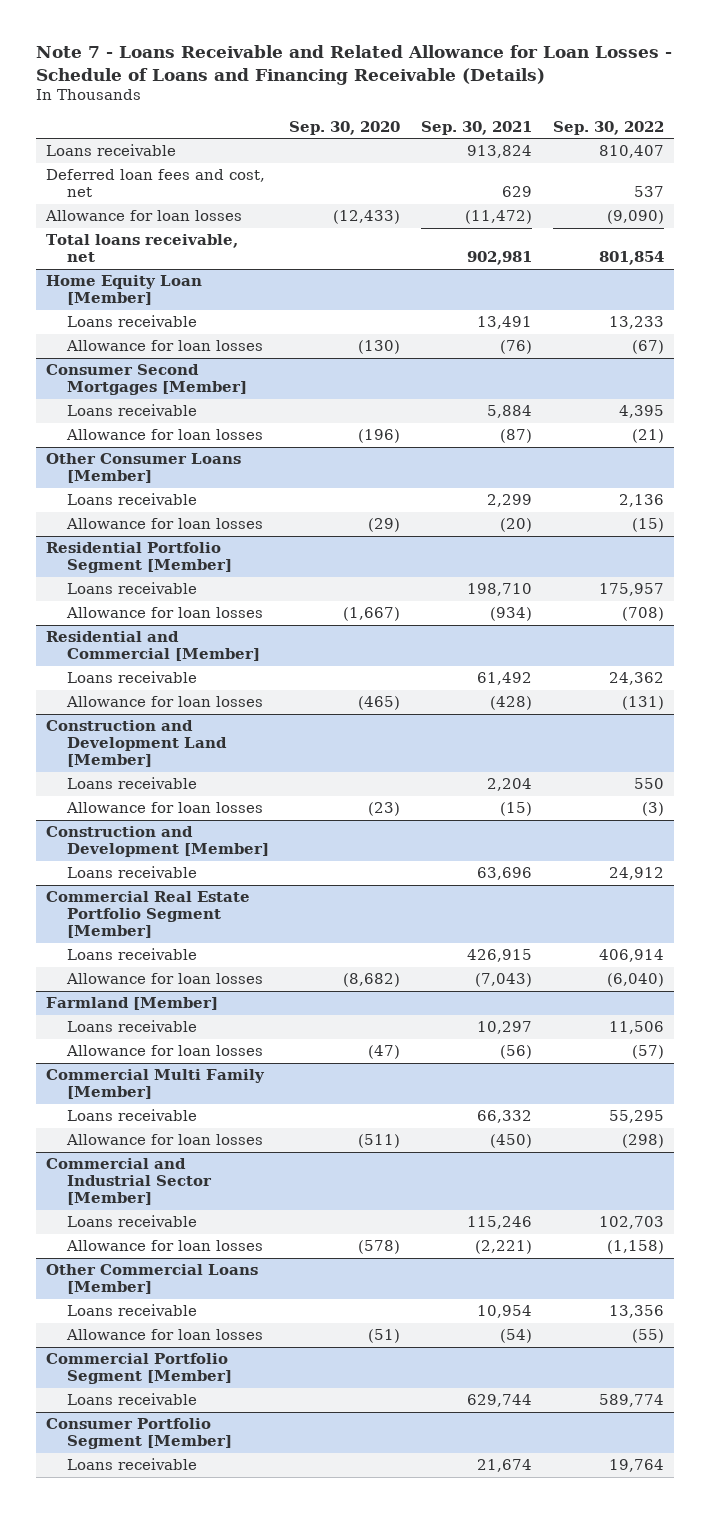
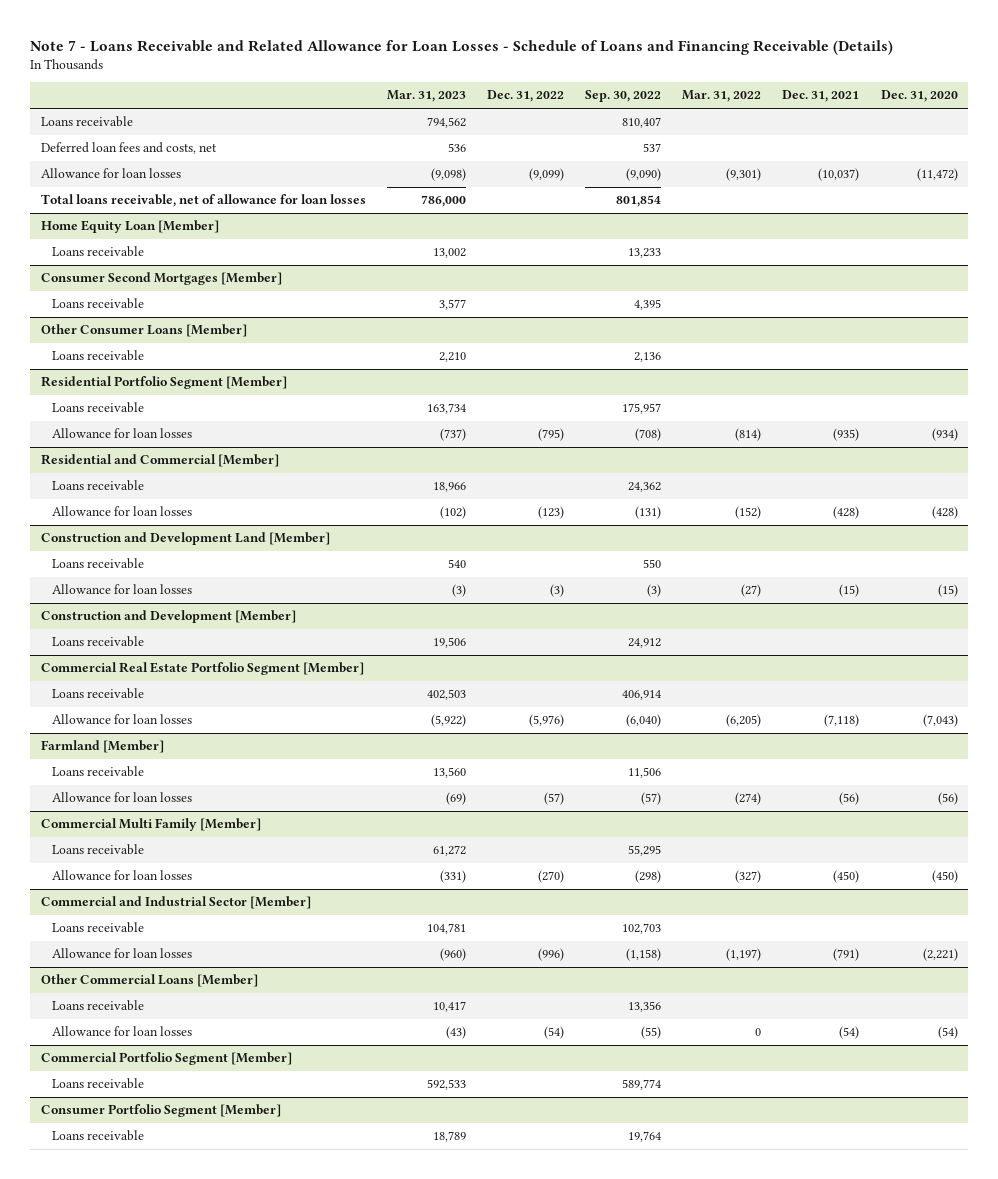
- | Sep. 30, 2020 | Sep. 30, 2021 | Sep. 30, 2022
+ | Mar. 31, 2023 | Dec. 31, 2022 | Sep. 30, 2022 | Mar. 31, 2022 | Dec. 31, 2021 | Dec. 31, 2020
- Deferred loan fees and cost, net | | 629 | 537
+ Deferred loan fees and costs, net | 536 | | 537 | | |
- Total loans receivable, net | | 902,981 | 801,854
+ Total loans receivable, net of allowance for loan losses | 786,000 | | 801,854 | | |
@ Home Equity Loan [Member]
- Allowance for loan losses | (130) | (76) | (67)
@ Consumer Second Mortgages [Member]
- Allowance for loan losses | (196) | (87) | (21)
@ Other Consumer Loans [Member]
- Allowance for loan losses | (29) | (20) | (15)

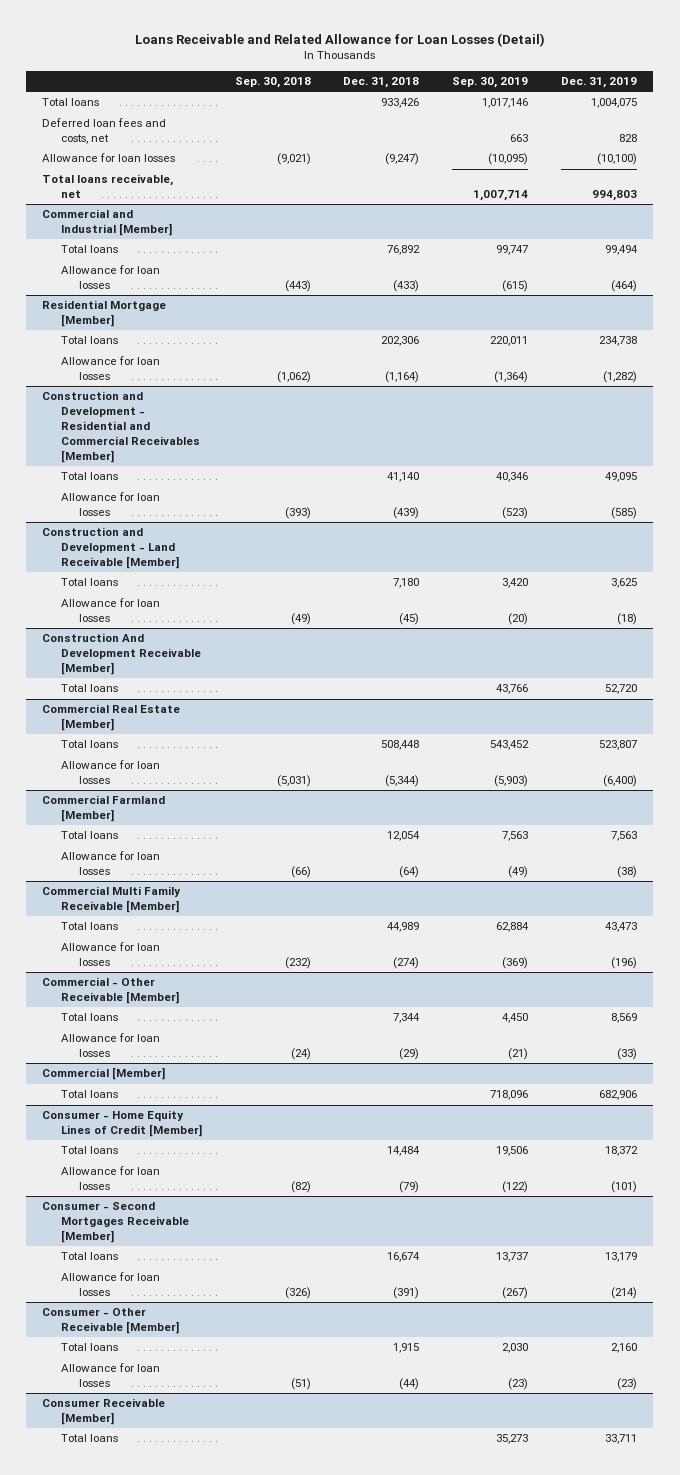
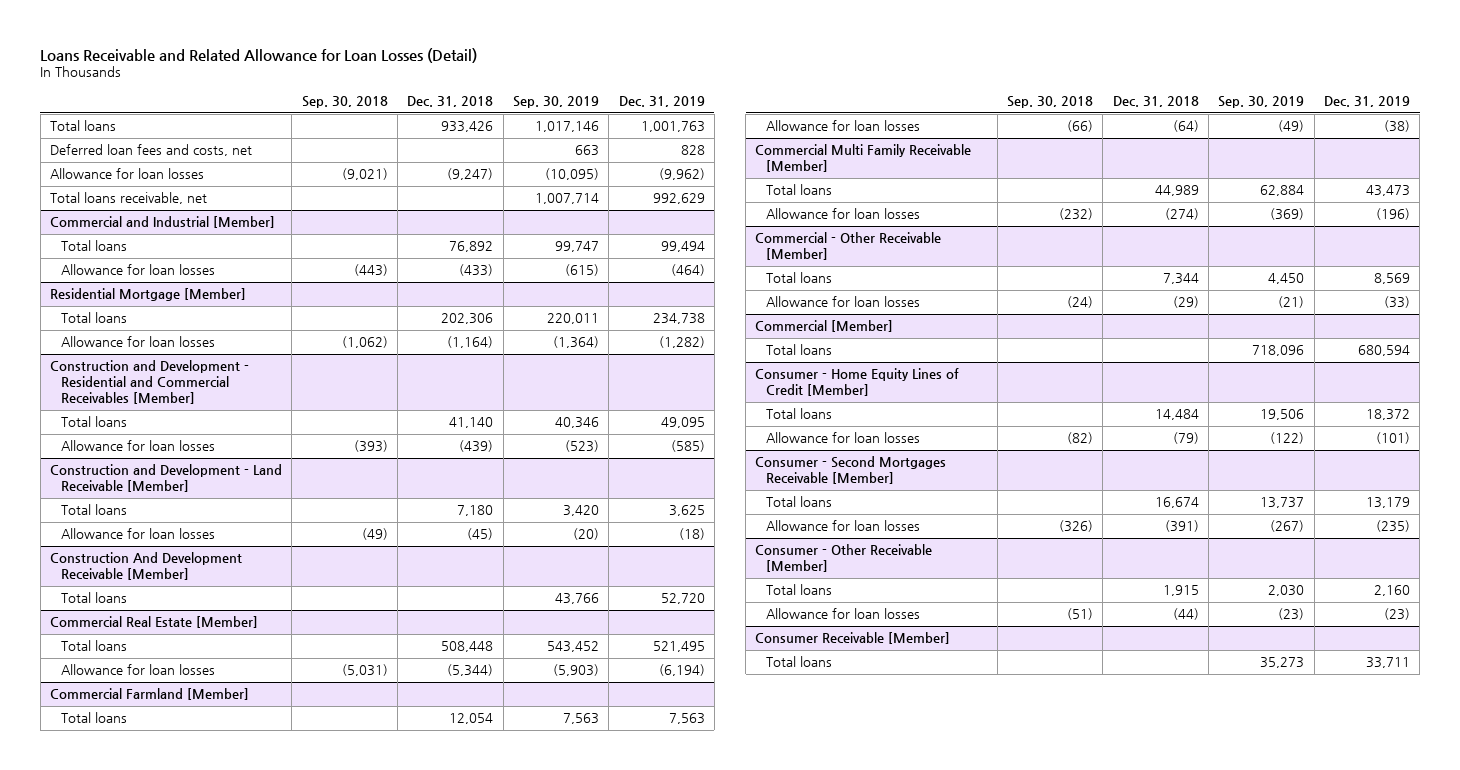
- Total loans | | 933,426 | 1,017,146 | 1,004,075
+ Total loans | | 933,426 | 1,017,146 | 1,001,763
- Allowance for loan losses | (9,021) | (9,247) | (10,095) | (10,100)
- Total loans receivable, net | | | 1,007,714 | 994,803
+ Allowance for loan losses | (9,021) | (9,247) | (10,095) | (9,962)
+ Total loans receivable, net | | | 1,007,714 | 992,629
@ Commercial Real Estate [Member]
- Total loans | | 508,448 | 543,452 | 523,807
- Allowance for loan losses | (5,031) | (5,344) | (5,903) | (6,400)
+ Total loans | | 508,448 | 543,452 | 521,495
+ Allowance for loan losses | (5,031) | (5,344) | (5,903) | (6,194)
@ Commercial [Member]
- Total loans | | | 718,096 | 682,906
+ Total loans | | | 718,096 | 680,594
@ Consumer - Second Mortgages Receivable [Member]
- Allowance for loan losses | (326) | (391) | (267) | (214)
+ Allowance for loan losses | (326) | (391) | (267) | (235)

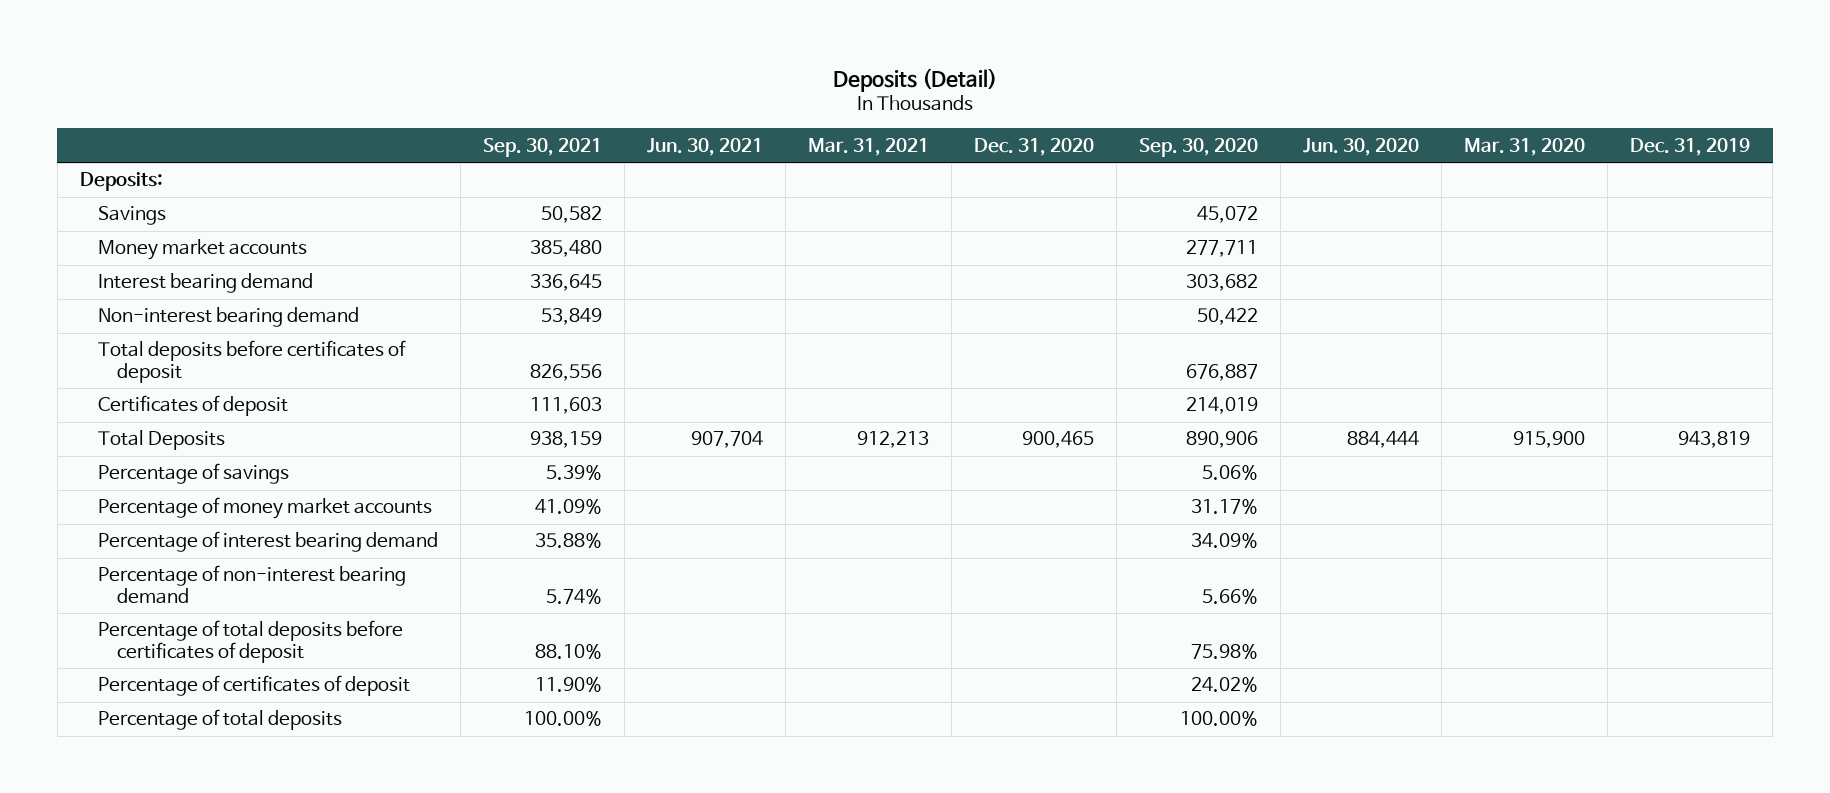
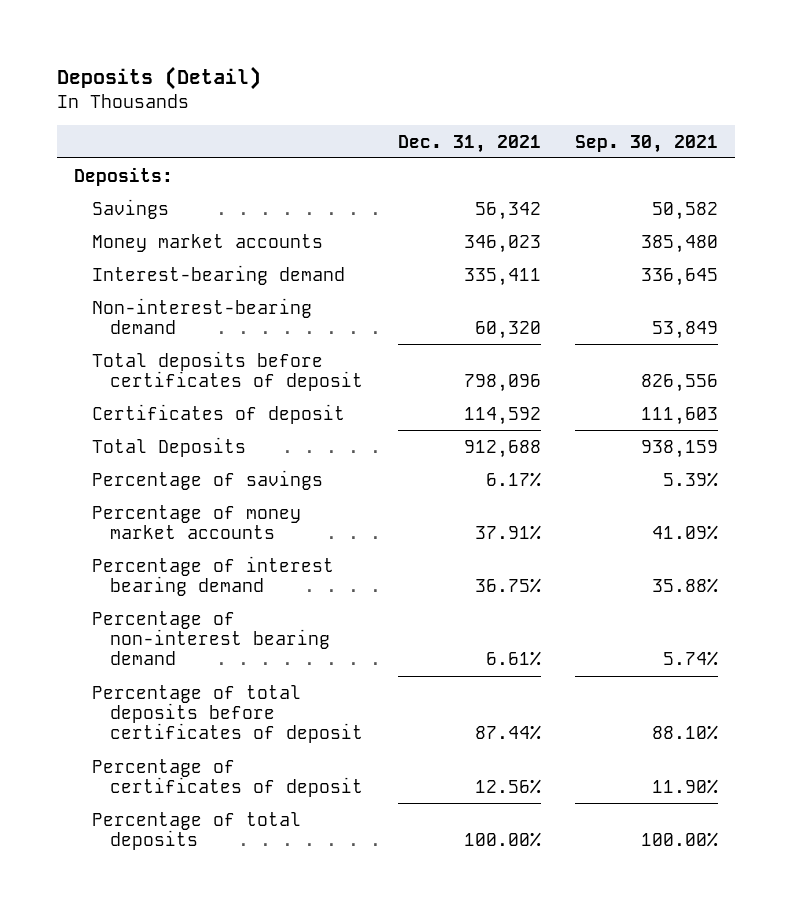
- | Sep. 30, 2021 | Jun. 30, 2021 | Mar. 31, 2021 | Dec. 31, 2020 | Sep. 30, 2020 | Jun. 30, 2020 | Mar. 31, 2020 | Dec. 31, 2019
+ | Dec. 31, 2021 | Sep. 30, 2021
- Interest bearing demand | 336,645 | | | | 303,682 | | |
- Non-interest bearing demand | 53,849 | | | | 50,422 | | |
+ Interest-bearing demand | 335,411 | 336,645
+ Non-interest-bearing demand | 60,320 | 53,849

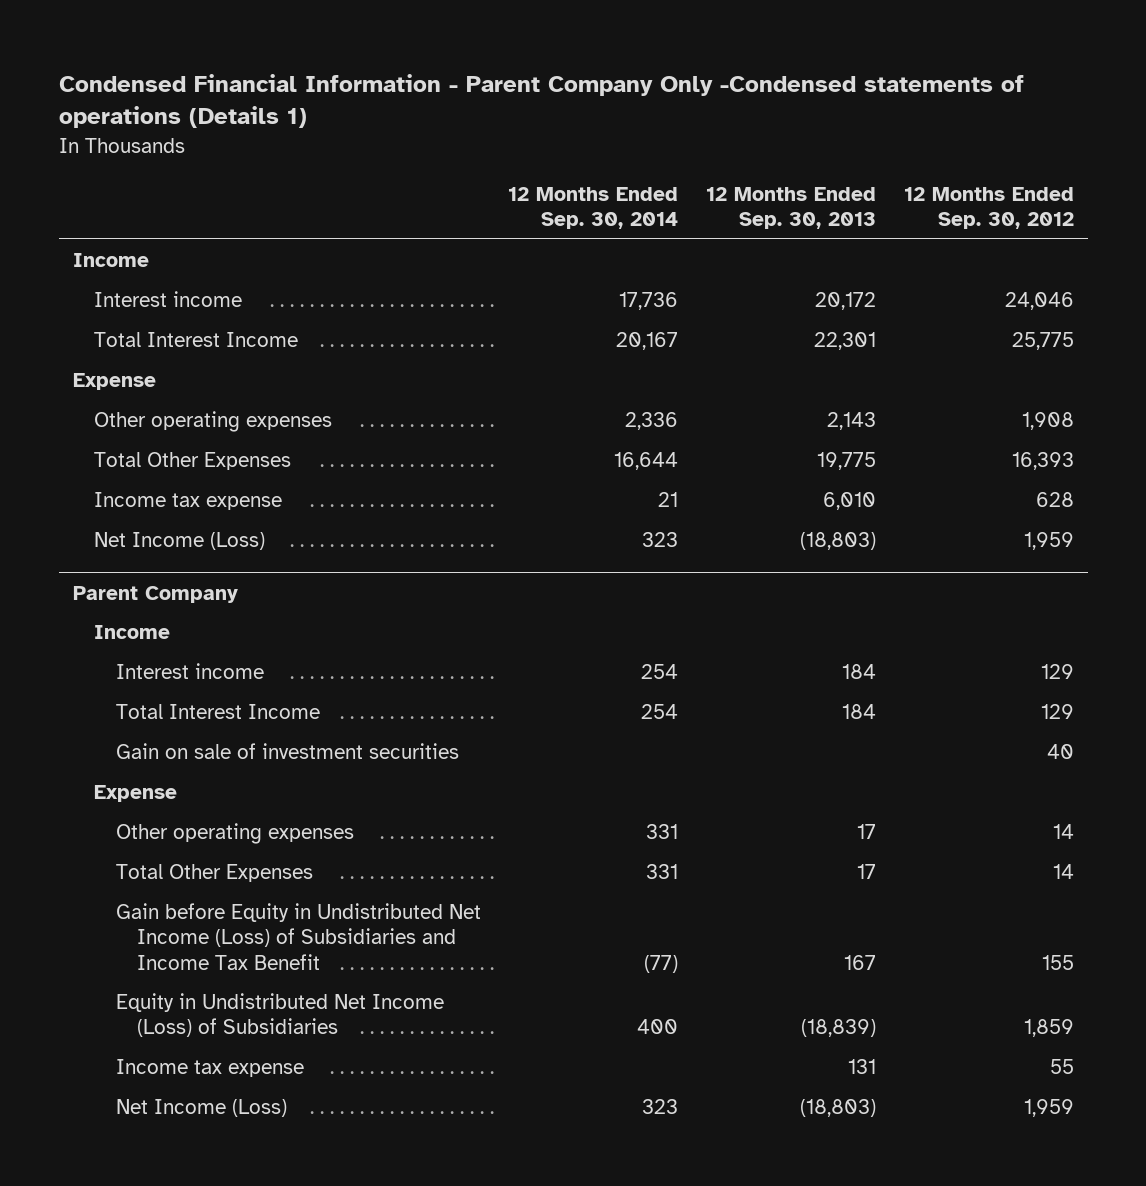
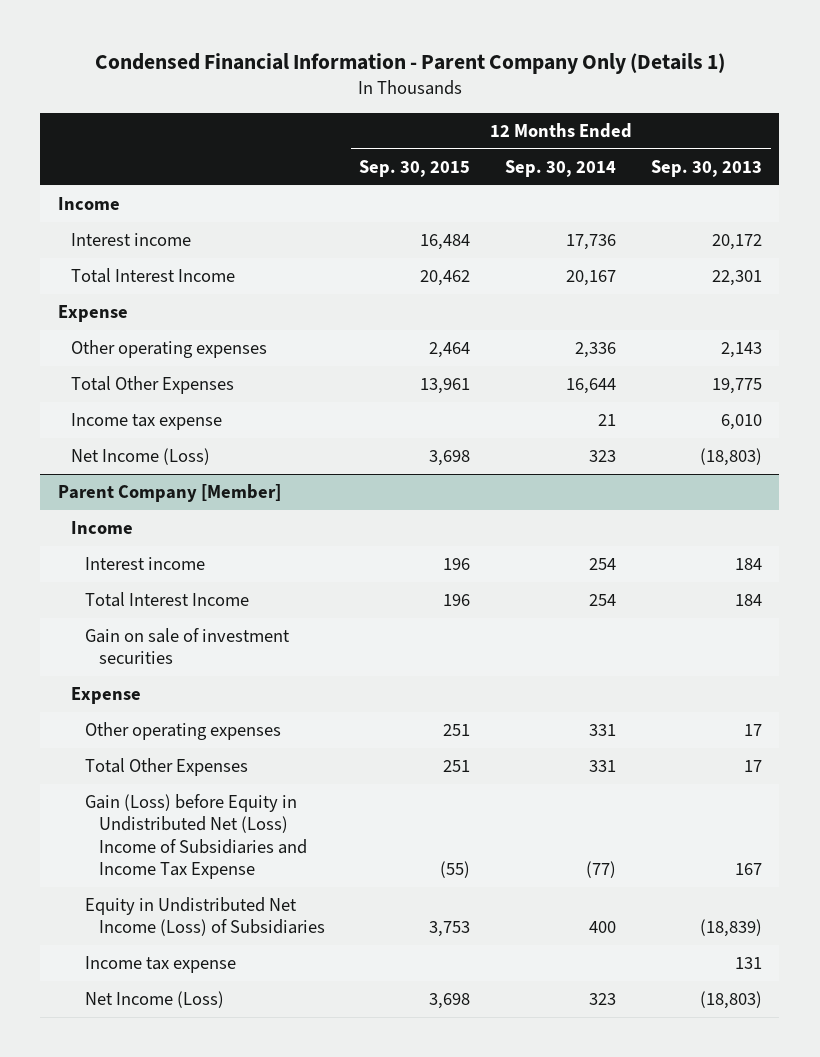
- Condensed Financial Information - Parent Company Only -Condensed statements of operations (Details 1)
+ Condensed Financial Information - Parent Company Only (Details 1)
- | 12 Months Ended Sep. 30, 2014 | 12 Months Ended Sep. 30, 2013 | 12 Months Ended Sep. 30, 2012
+ | 12 Months Ended Sep. 30, 2015 | 12 Months Ended Sep. 30, 2014 | 12 Months Ended Sep. 30, 2013
- Parent Company
+ Parent Company [Member]
- Gain before Equity in Undistributed Net Income (Loss) of Subsidiaries and Income Tax Benefit | (77) | 167 | 155
+ Gain (Loss) before Equity in Undistributed Net (Loss) Income of Subsidiaries and Income Tax Expense | (55) | (77) | 167

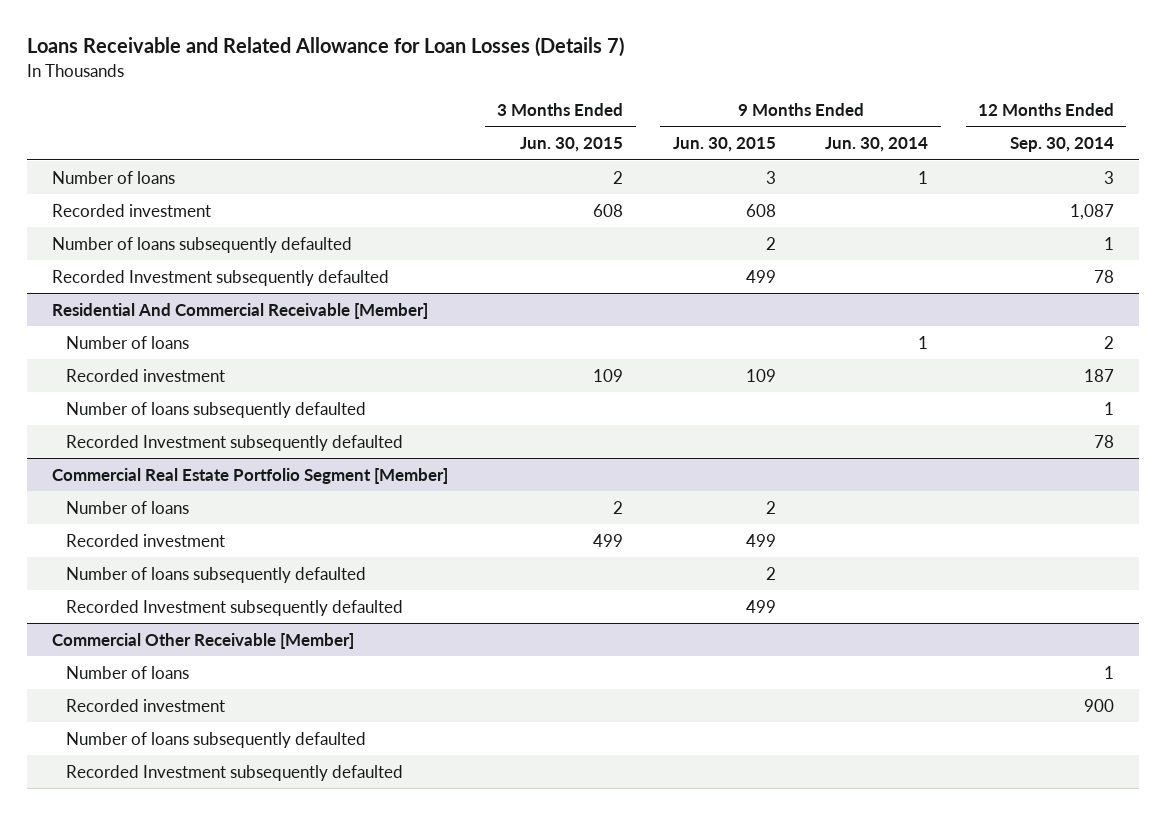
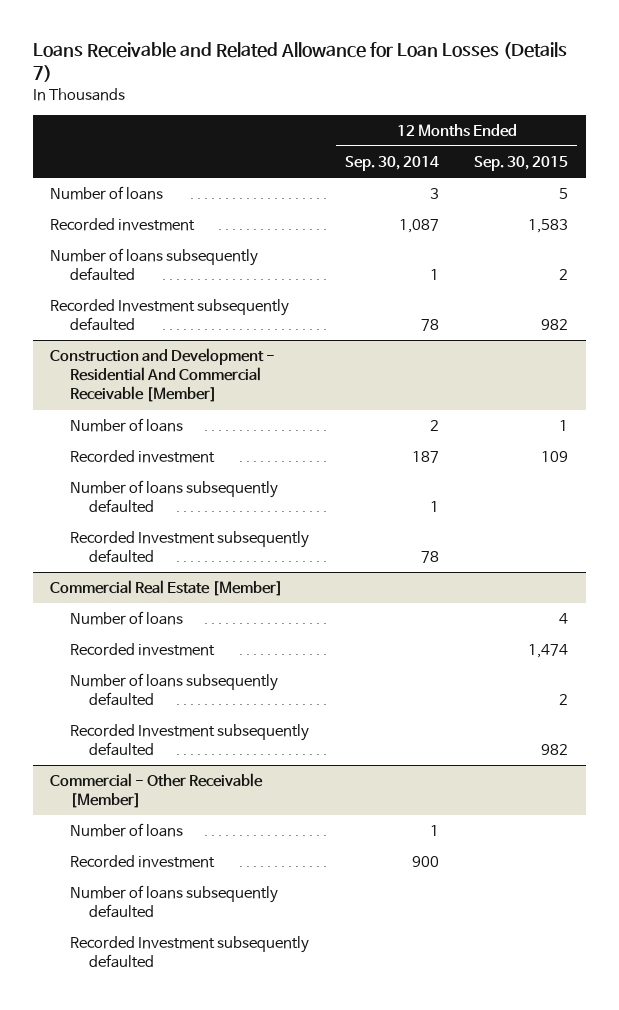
- | 3 Months Ended Jun. 30, 2015 | 9 Months Ended Jun. 30, 2015 | 9 Months Ended Jun. 30, 2014 | 12 Months Ended Sep. 30, 2014
+ | 12 Months Ended Sep. 30, 2014 | 12 Months Ended Sep. 30, 2015
- Residential And Commercial Receivable [Member]
+ Construction and Development - Residential And Commercial Receivable [Member]
- Commercial Real Estate Portfolio Segment [Member]
+ Commercial Real Estate [Member]
- Commercial Other Receivable [Member]
+ Commercial - Other Receivable [Member]

